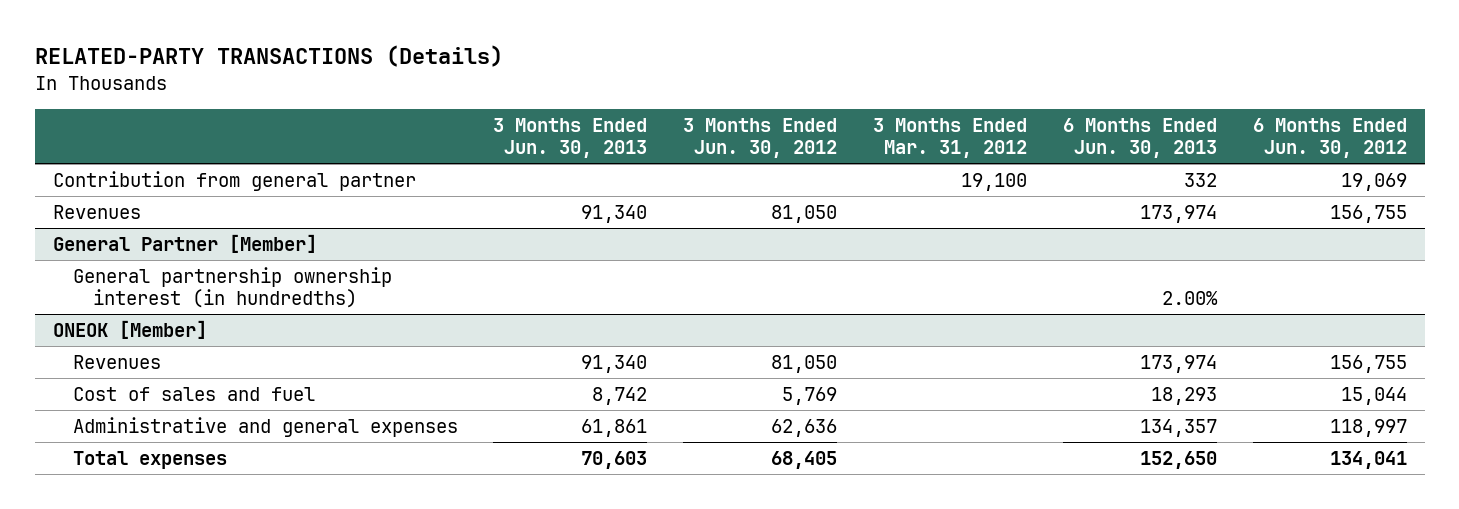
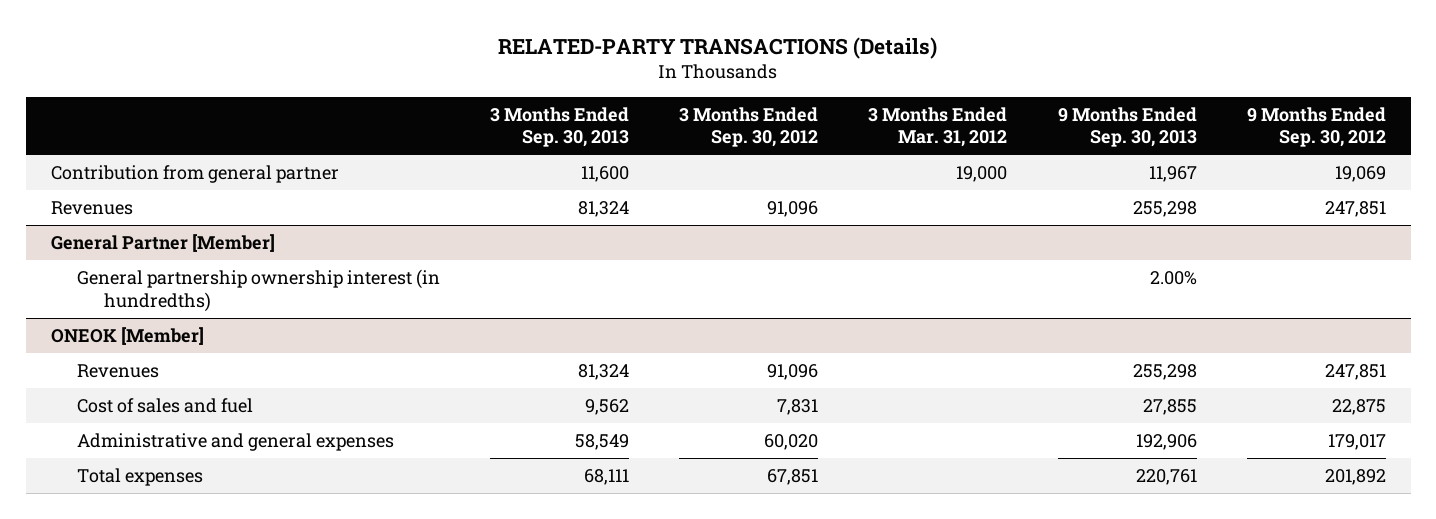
- | 3 Months Ended Jun. 30, 2013 | 3 Months Ended Jun. 30, 2012 | 3 Months Ended Mar. 31, 2012 | 6 Months Ended Jun. 30, 2013 | 6 Months Ended Jun. 30, 2012
+ | 3 Months Ended Sep. 30, 2013 | 3 Months Ended Sep. 30, 2012 | 3 Months Ended Mar. 31, 2012 | 9 Months Ended Sep. 30, 2013 | 9 Months Ended Sep. 30, 2012
- Contribution from general partner | | | 19,100 | 332 | 19,069
+ Contribution from general partner | 11,600 | | 19,000 | 11,967 | 19,069

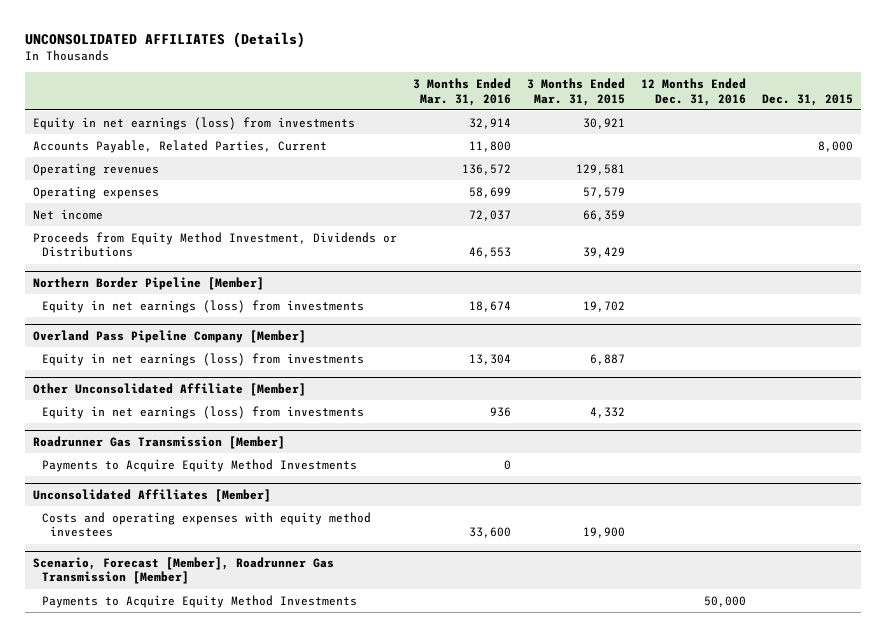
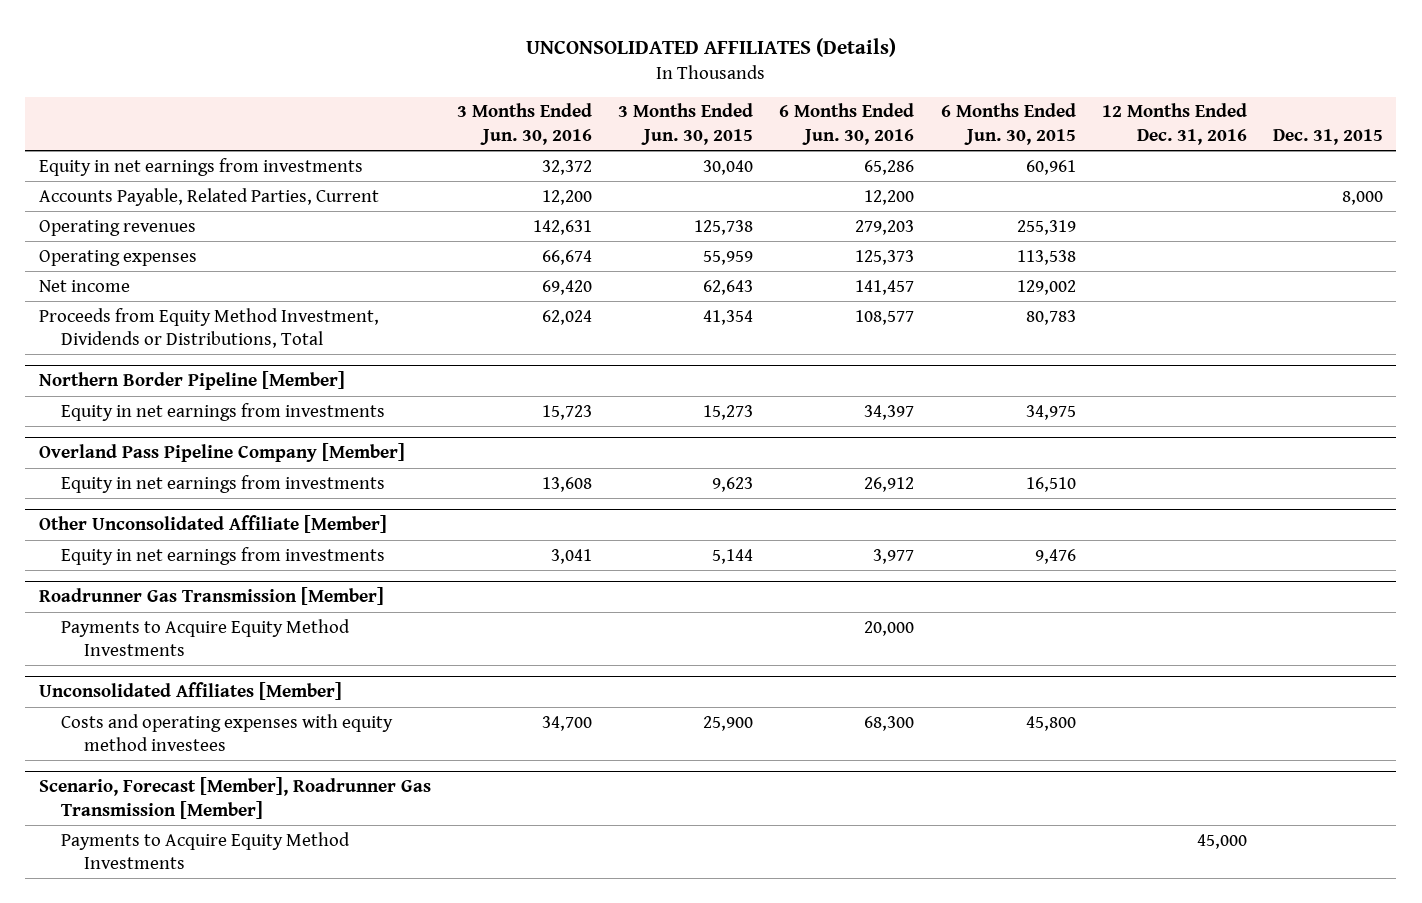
- | 3 Months Ended Mar. 31, 2016 | 3 Months Ended Mar. 31, 2015 | 12 Months Ended Dec. 31, 2016 | Dec. 31, 2015
+ | 3 Months Ended Jun. 30, 2016 | 3 Months Ended Jun. 30, 2015 | 6 Months Ended Jun. 30, 2016 | 6 Months Ended Jun. 30, 2015 | 12 Months Ended Dec. 31, 2016 | Dec. 31, 2015
- Equity in net earnings (loss) from investments | 32,914 | 30,921 | |
+ Equity in net earnings from investments | 32,372 | 30,040 | 65,286 | 60,961 | |
- Proceeds from Equity Method Investment, Dividends or Distributions | 46,553 | 39,429 | |
+ Proceeds from Equity Method Investment, Dividends or Distributions, Total | 62,024 | 41,354 | 108,577 | 80,783 | |
@ Northern Border Pipeline [Member]
- Equity in net earnings (loss) from investments | 18,674 | 19,702 | |
+ Equity in net earnings from investments | 15,723 | 15,273 | 34,397 | 34,975 | |
@ Overland Pass Pipeline Company [Member]
- Equity in net earnings (loss) from investments | 13,304 | 6,887 | |
+ Equity in net earnings from investments | 13,608 | 9,623 | 26,912 | 16,510 | |
@ Other Unconsolidated Affiliate [Member]
- Equity in net earnings (loss) from investments | 936 | 4,332 | |
+ Equity in net earnings from investments | 3,041 | 5,144 | 3,977 | 9,476 | |
@ Scenario, Forecast [Member], Roadrunner Gas Transmission [Member]
- Payments to Acquire Equity Method Investments | | | 50,000 |
+ Payments to Acquire Equity Method Investments | | | | | 45,000 |

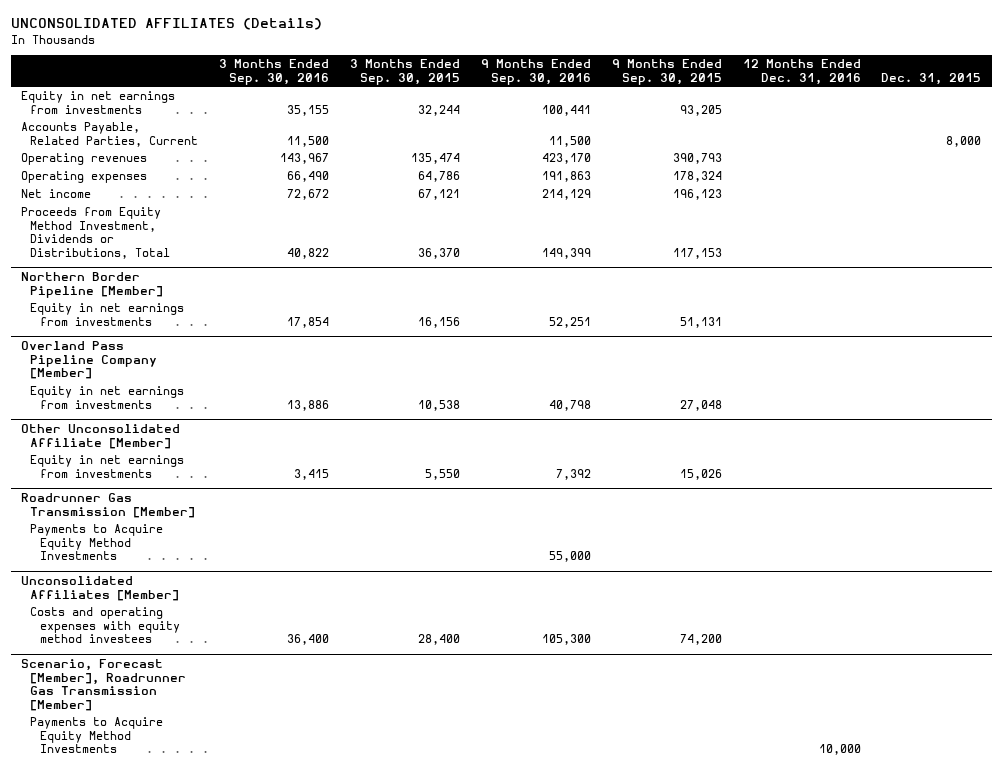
- | 3 Months Ended Jun. 30, 2016 | 3 Months Ended Jun. 30, 2015 | 6 Months Ended Jun. 30, 2016 | 6 Months Ended Jun. 30, 2015 | 12 Months Ended Dec. 31, 2016 | Dec. 31, 2015
+ | 3 Months Ended Sep. 30, 2016 | 3 Months Ended Sep. 30, 2015 | 9 Months Ended Sep. 30, 2016 | 9 Months Ended Sep. 30, 2015 | 12 Months Ended Dec. 31, 2016 | Dec. 31, 2015
@ Scenario, Forecast [Member], Roadrunner Gas Transmission [Member]
- Payments to Acquire Equity Method Investments | | | | | 45,000 |
+ Payments to Acquire Equity Method Investments | | | | | 10,000 |

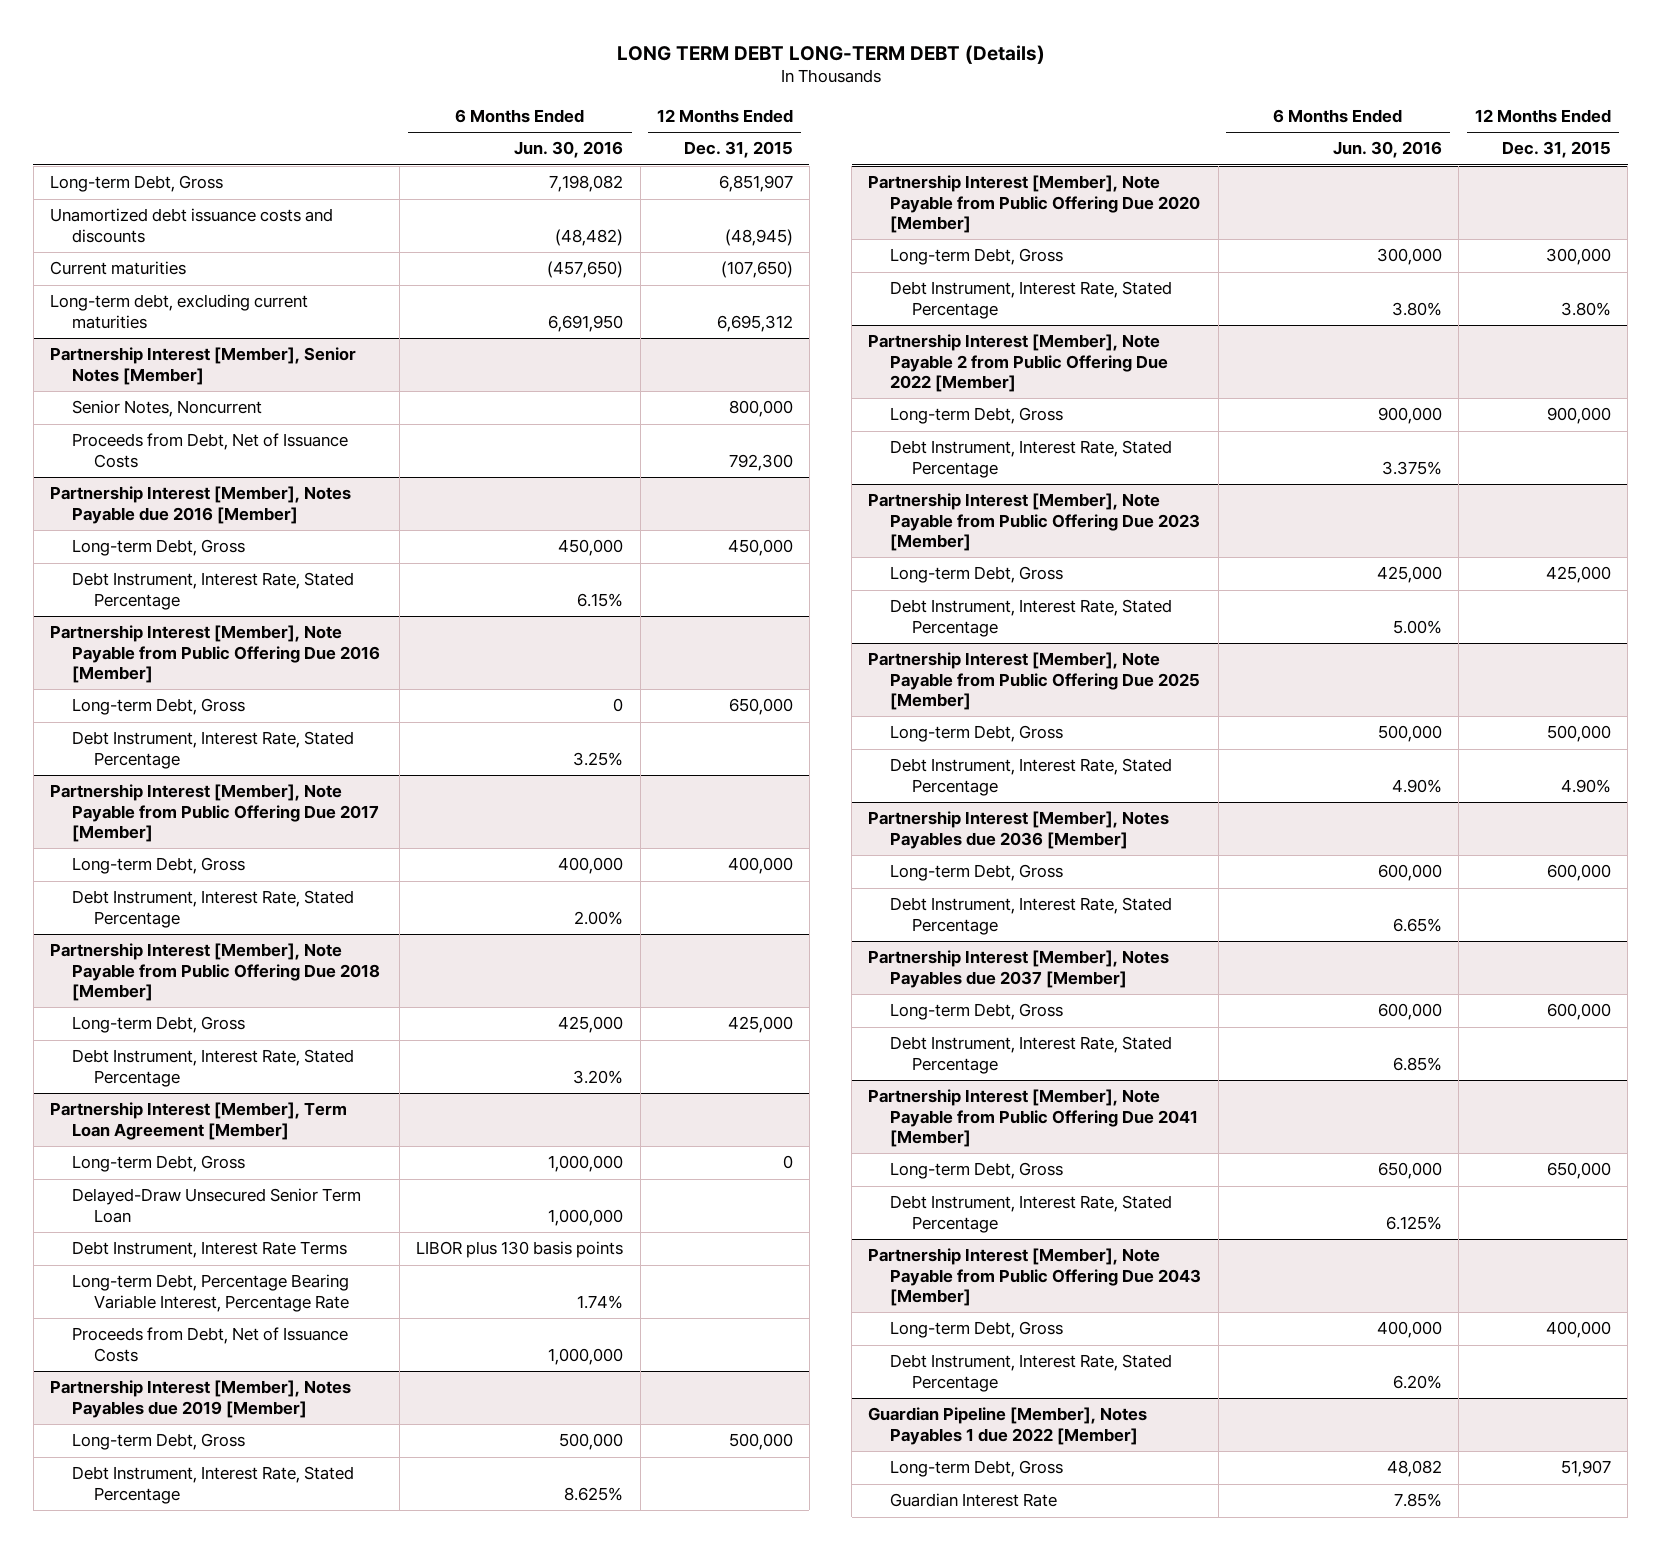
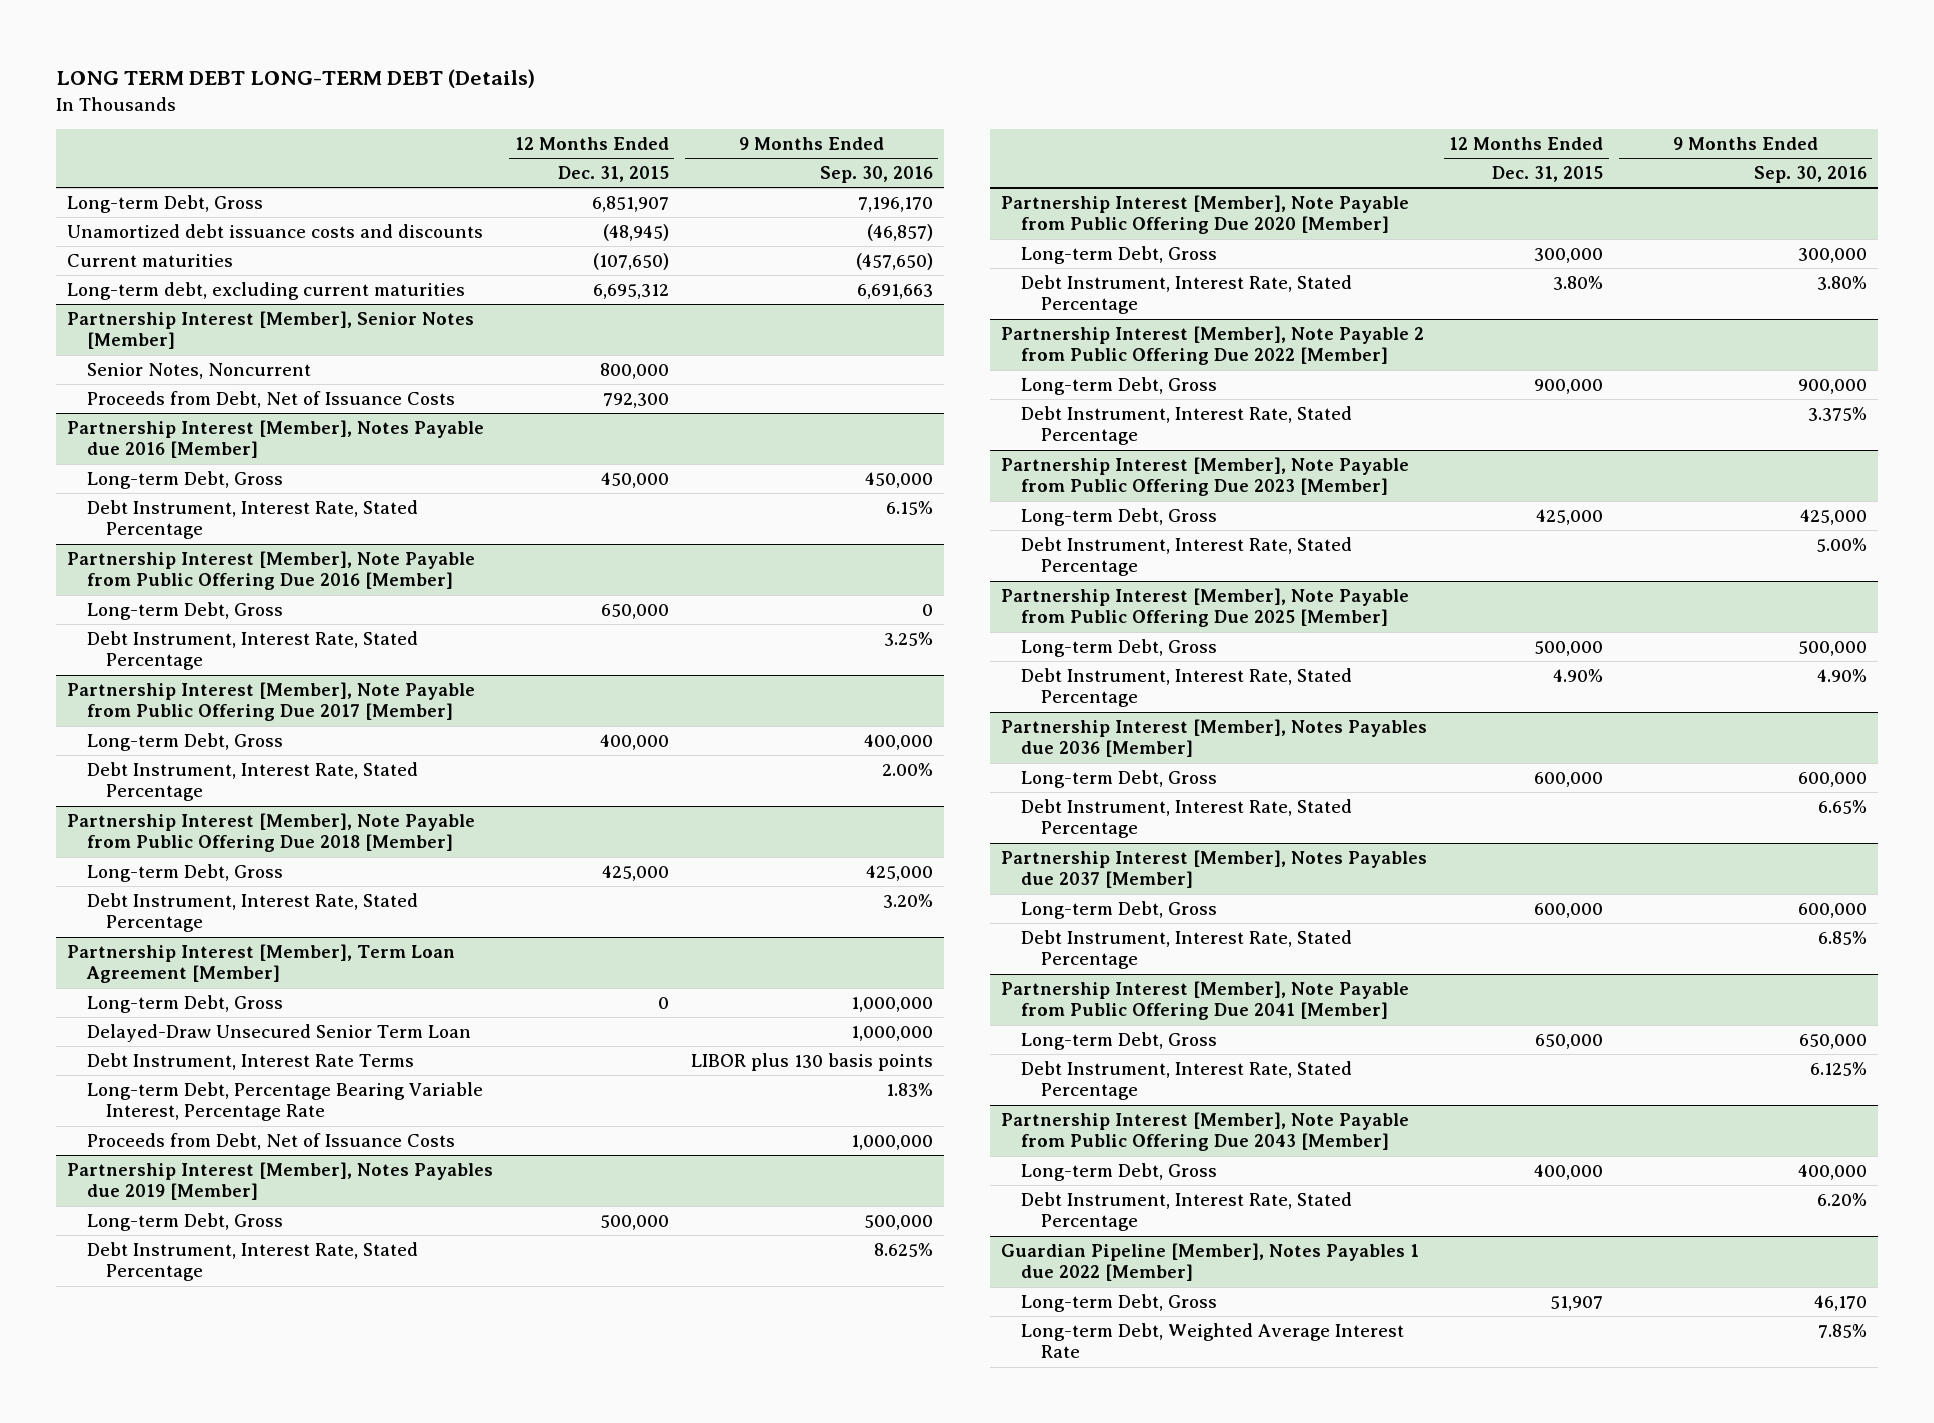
- | 6 Months Ended Jun. 30, 2016 | 12 Months Ended Dec. 31, 2015
+ | 12 Months Ended Dec. 31, 2015 | 9 Months Ended Sep. 30, 2016
@ Guardian Pipeline [Member], Notes Payables 1 due 2022 [Member]
- Guardian Interest Rate | 7.85% |
+ Long-term Debt, Weighted Average Interest Rate | | 7.85%

